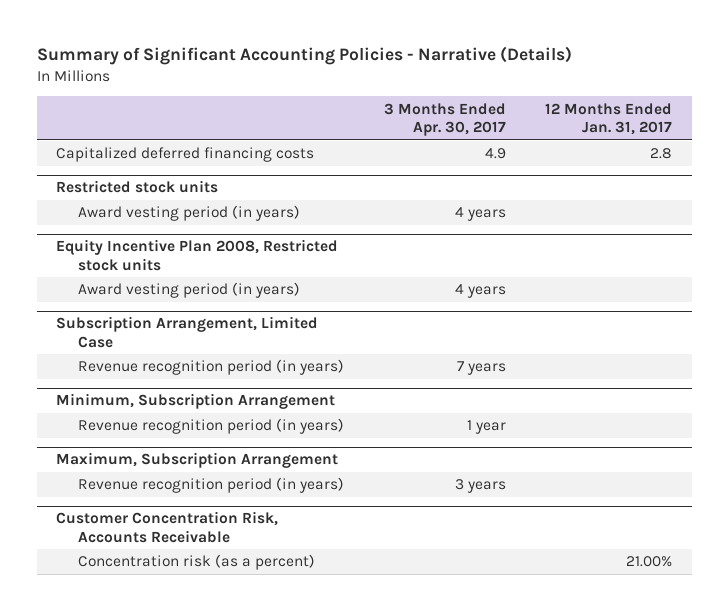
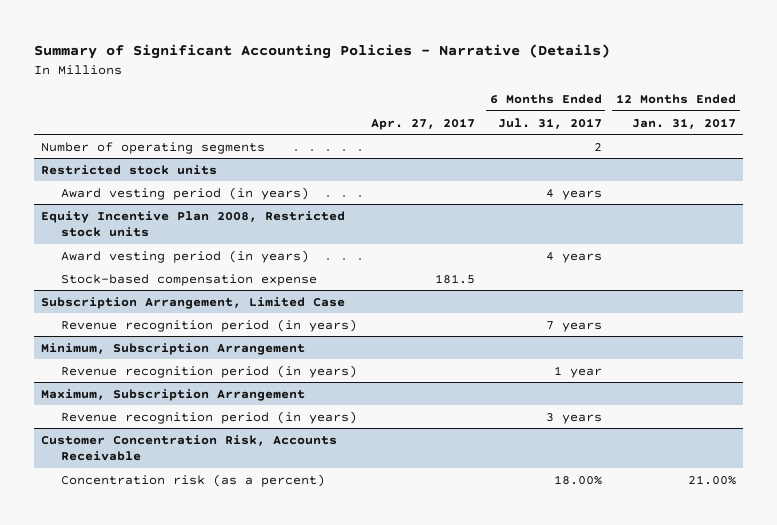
- | 3 Months Ended Apr. 30, 2017 | 12 Months Ended Jan. 31, 2017
+ | Apr. 27, 2017 | 6 Months Ended Jul. 31, 2017 | 12 Months Ended Jan. 31, 2017
- Capitalized deferred financing costs | 4.9 | 2.8
+ Number of operating segments | | 2 |
@ Equity Incentive Plan 2008, Restricted stock units
+ Stock-based compensation expense | 181.5 | |

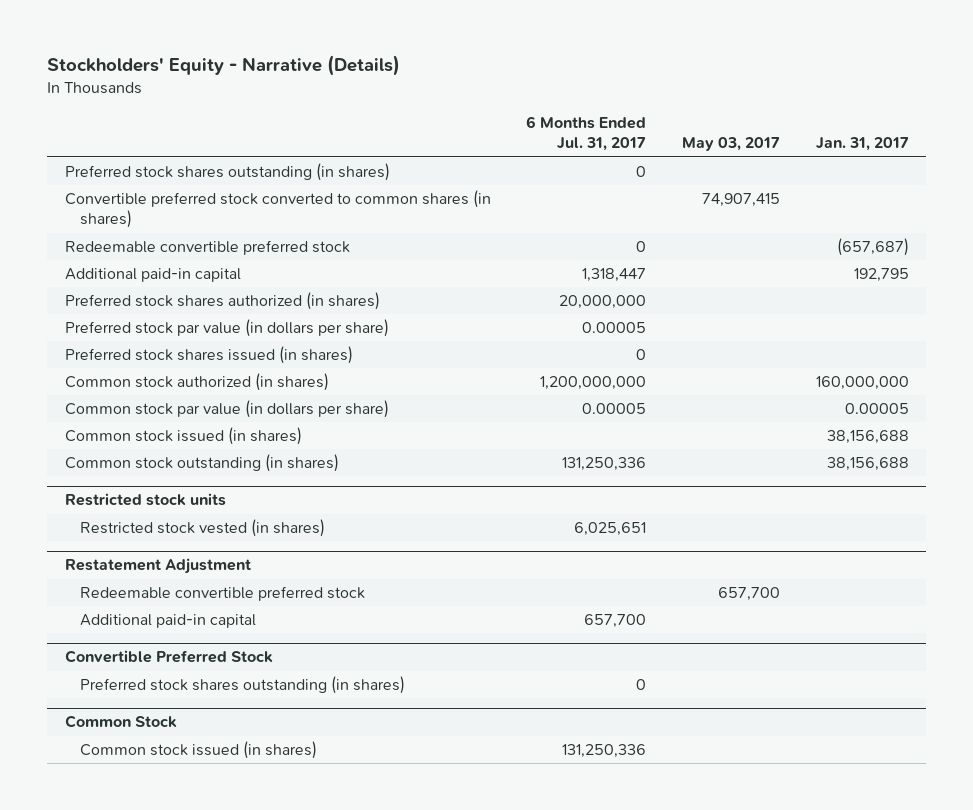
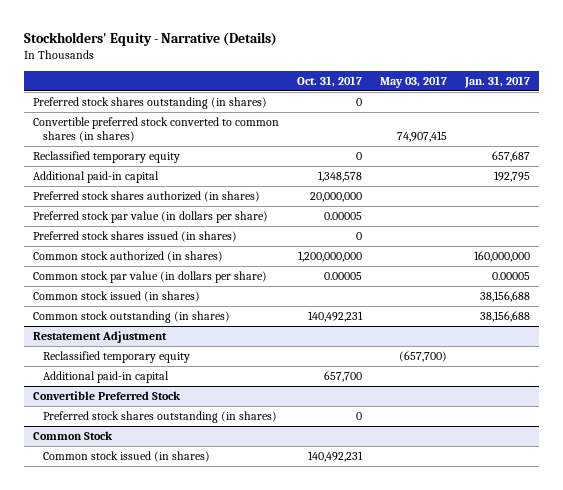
- | 6 Months Ended Jul. 31, 2017 | May 03, 2017 | Jan. 31, 2017
+ | Oct. 31, 2017 | May 03, 2017 | Jan. 31, 2017
- Redeemable convertible preferred stock | 0 | | (657,687)
+ Reclassified temporary equity | 0 | | 657,687
- Restricted stock units
- Restricted stock vested (in shares) | 6,025,651 | |
@ Restatement Adjustment
- Redeemable convertible preferred stock | | 657,700 |
+ Reclassified temporary equity | | (657,700) |

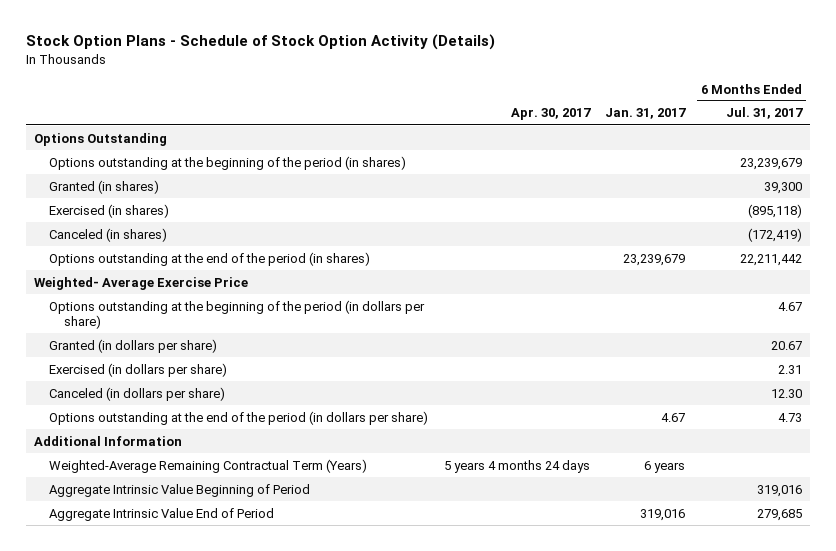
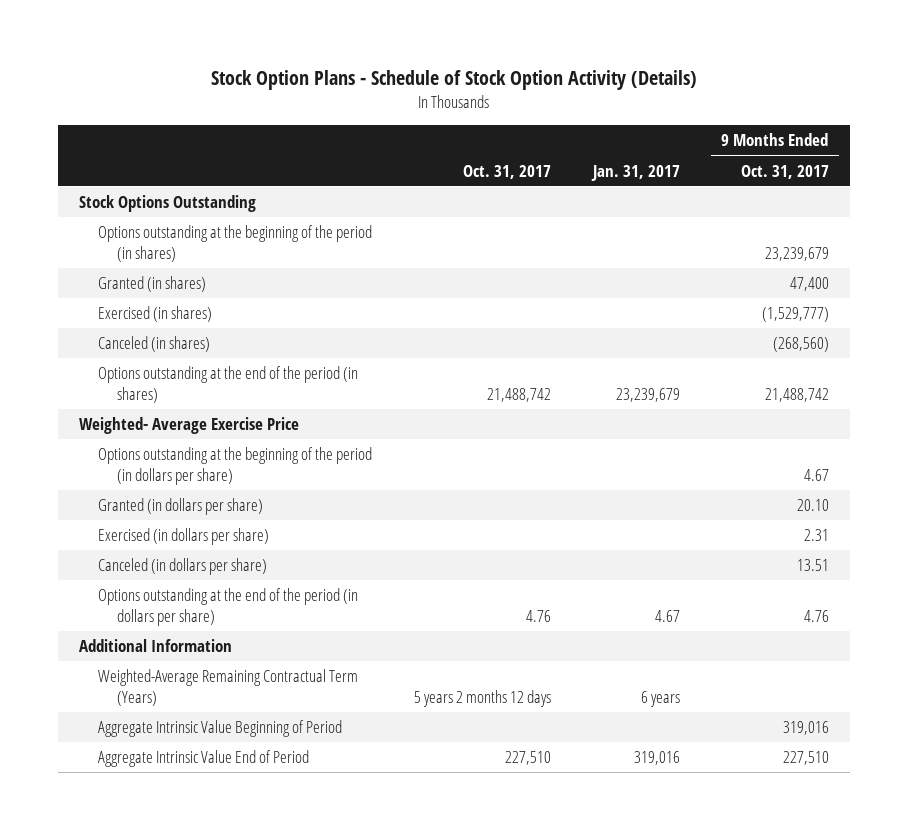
- | Apr. 30, 2017 | Jan. 31, 2017 | 6 Months Ended Jul. 31, 2017
+ | Oct. 31, 2017 | Jan. 31, 2017 | 9 Months Ended Oct. 31, 2017
- Options Outstanding
+ Stock Options Outstanding

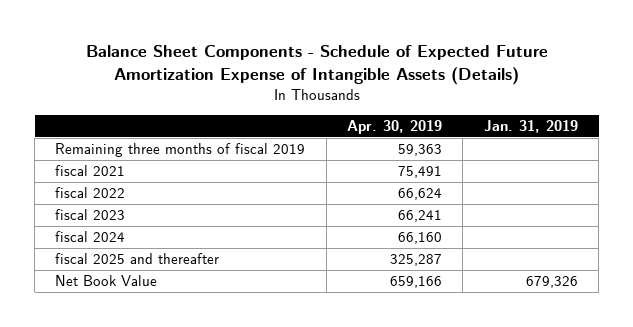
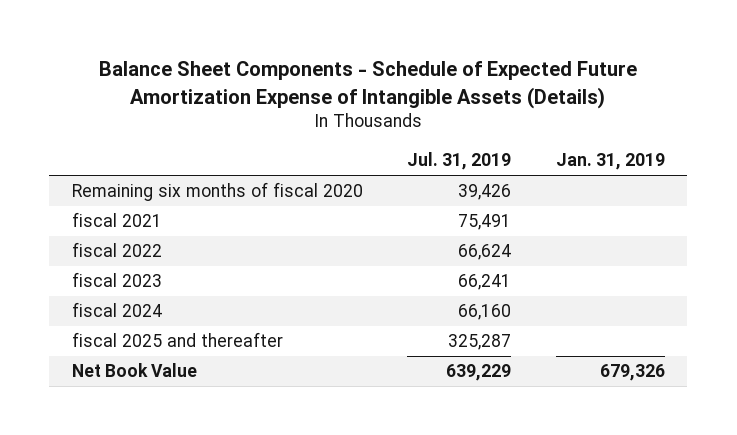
- | Apr. 30, 2019 | Jan. 31, 2019
+ | Jul. 31, 2019 | Jan. 31, 2019
- Remaining three months of fiscal 2019 | 59,363 |
+ Remaining six months of fiscal 2020 | 39,426 |

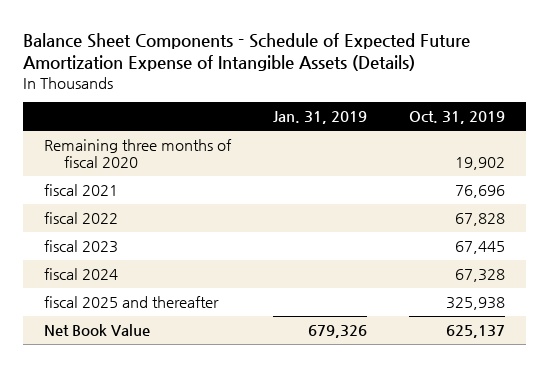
- | Jul. 31, 2019 | Jan. 31, 2019
+ | Jan. 31, 2019 | Oct. 31, 2019
- Remaining six months of fiscal 2020 | 39,426 |
+ Remaining three months of fiscal 2020 | | 19,902

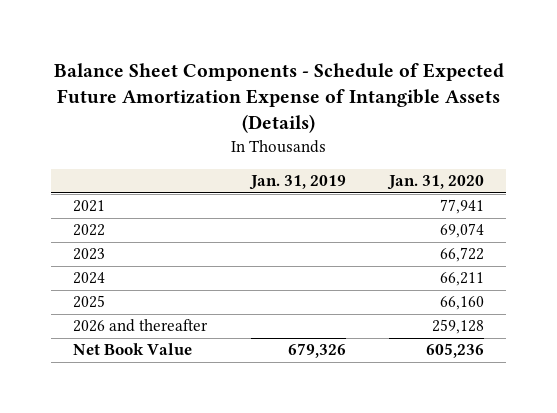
- | Jan. 31, 2019 | Oct. 31, 2019
+ | Jan. 31, 2019 | Jan. 31, 2020
- Remaining three months of fiscal 2020 | | 19,902
- fiscal 2021 | | 76,696
- fiscal 2022 | | 67,828
- fiscal 2023 | | 67,445
- fiscal 2024 | | 67,328
- fiscal 2025 and thereafter | | 325,938
+ 2021 | | 77,941
+ 2022 | | 69,074
+ 2023 | | 66,722
+ 2024 | | 66,211
+ 2025 | | 66,160
+ 2026 and thereafter | | 259,128

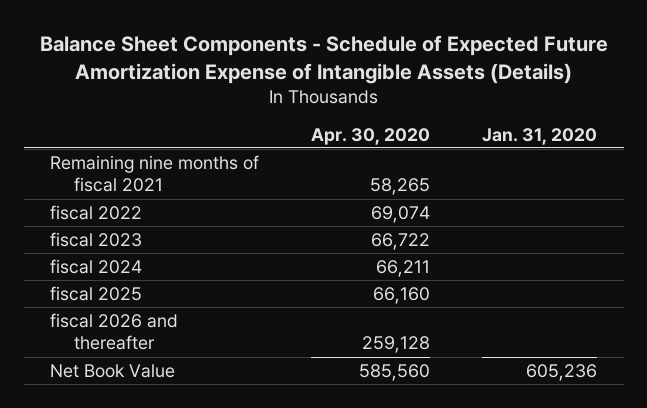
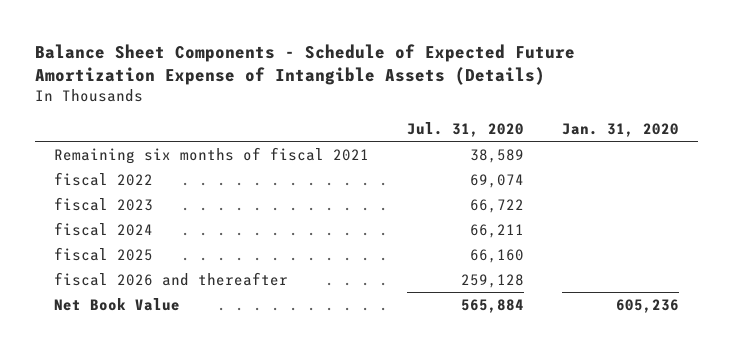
- | Apr. 30, 2020 | Jan. 31, 2020
+ | Jul. 31, 2020 | Jan. 31, 2020
- Remaining nine months of fiscal 2021 | 58,265 |
+ Remaining six months of fiscal 2021 | 38,589 |

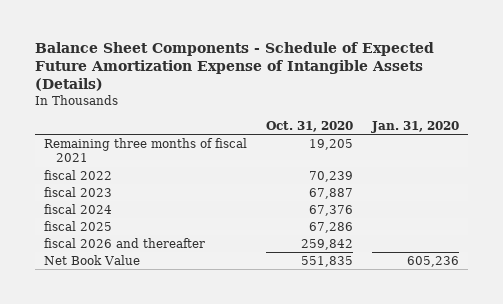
- | Jul. 31, 2020 | Jan. 31, 2020
+ | Oct. 31, 2020 | Jan. 31, 2020
- Remaining six months of fiscal 2021 | 38,589 |
+ Remaining three months of fiscal 2021 | 19,205 |

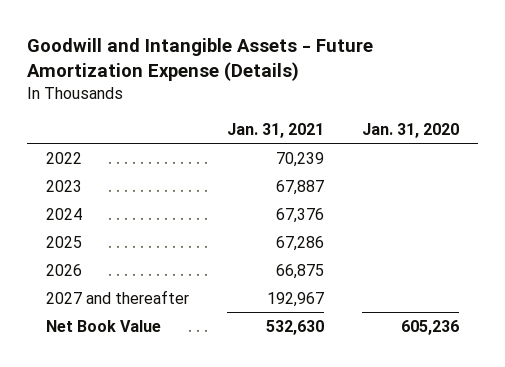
- Balance Sheet Components - Schedule of Expected Future Amortization Expense of Intangible Assets (Details)
+ Goodwill and Intangible Assets - Future Amortization Expense (Details)
- | Oct. 31, 2020 | Jan. 31, 2020
+ | Jan. 31, 2021 | Jan. 31, 2020
- Remaining three months of fiscal 2021 | 19,205 |
- fiscal 2022 | 70,239 |
- fiscal 2023 | 67,887 |
- fiscal 2024 | 67,376 |
- fiscal 2025 | 67,286 |
- fiscal 2026 and thereafter | 259,842 |
+ 2022 | 70,239 |
+ 2023 | 67,887 |
+ 2024 | 67,376 |
+ 2025 | 67,286 |
+ 2026 | 66,875 |
+ 2027 and thereafter | 192,967 |

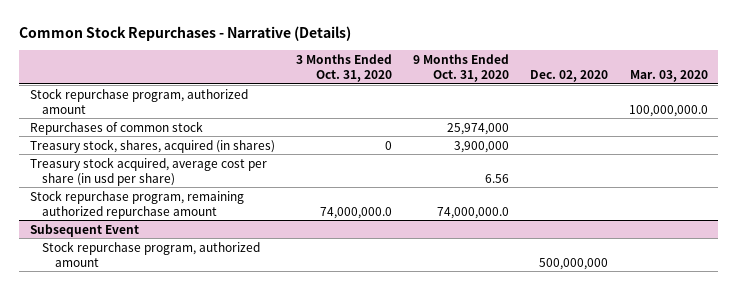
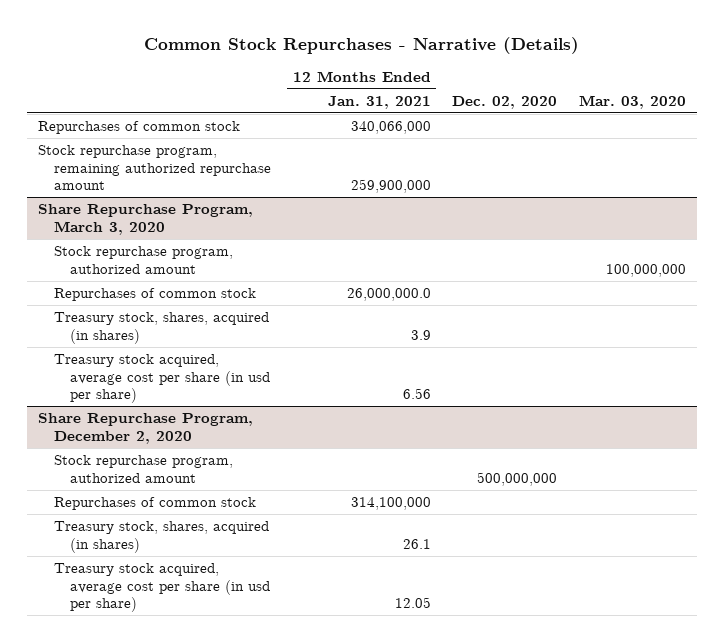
- | 3 Months Ended Oct. 31, 2020 | 9 Months Ended Oct. 31, 2020 | Dec. 02, 2020 | Mar. 03, 2020
+ | 12 Months Ended Jan. 31, 2021 | Dec. 02, 2020 | Mar. 03, 2020
- Stock repurchase program, authorized amount | | | | 100,000,000.0
- Treasury stock, shares, acquired (in shares) | 0 | 3,900,000 | |
- Treasury stock acquired, average cost per share (in usd per share) | | 6.56 | |
- Subsequent Event
+ Share Repurchase Program, March 3, 2020
+ Stock repurchase program, authorized amount | | | 100,000,000
+ Repurchases of common stock | 26,000,000.0 | |
+ Treasury stock, shares, acquired (in shares) | 3.9 | |
+ Treasury stock acquired, average cost per share (in usd per share) | 6.56 | |
+ Share Repurchase Program, December 2, 2020
+ Repurchases of common stock | 314,100,000 | |
+ Treasury stock, shares, acquired (in shares) | 26.1 | |
+ Treasury stock acquired, average cost per share (in usd per share) | 12.05 | |

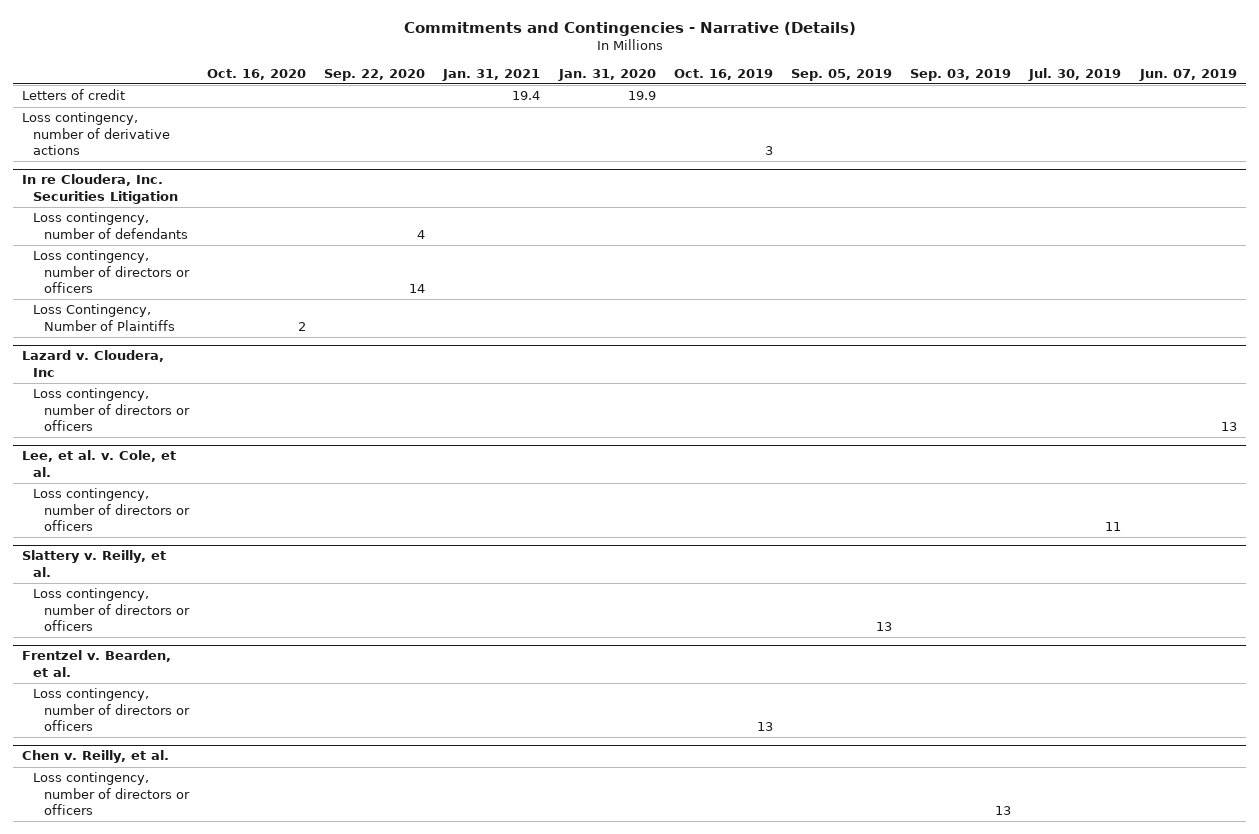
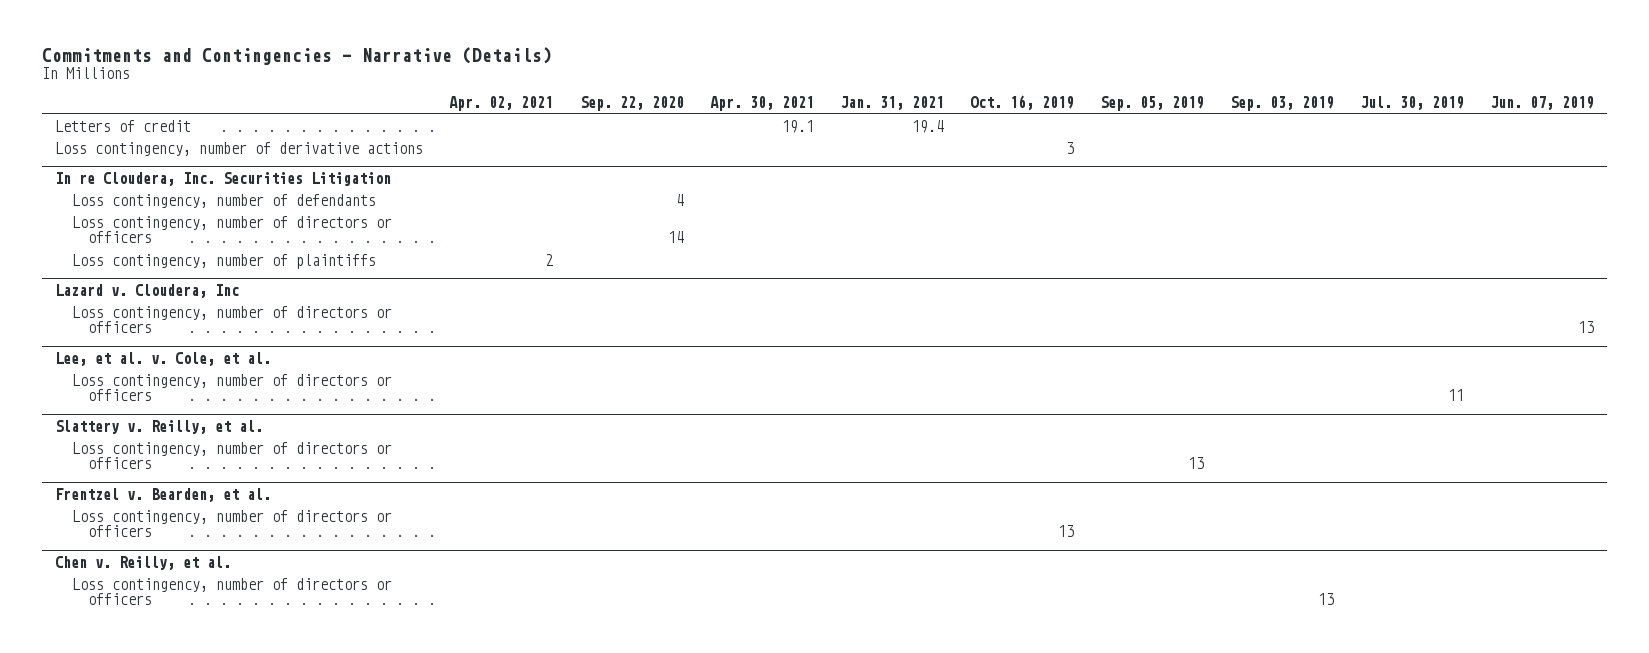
- | Oct. 16, 2020 | Sep. 22, 2020 | Jan. 31, 2021 | Jan. 31, 2020 | Oct. 16, 2019 | Sep. 05, 2019 | Sep. 03, 2019 | Jul. 30, 2019 | Jun. 07, 2019
+ | Apr. 02, 2021 | Sep. 22, 2020 | Apr. 30, 2021 | Jan. 31, 2021 | Oct. 16, 2019 | Sep. 05, 2019 | Sep. 03, 2019 | Jul. 30, 2019 | Jun. 07, 2019
@ In re Cloudera, Inc. Securities Litigation
- Loss Contingency, Number of Plaintiffs | 2 | | | | | | | |
+ Loss contingency, number of plaintiffs | 2 | | | | | | | |

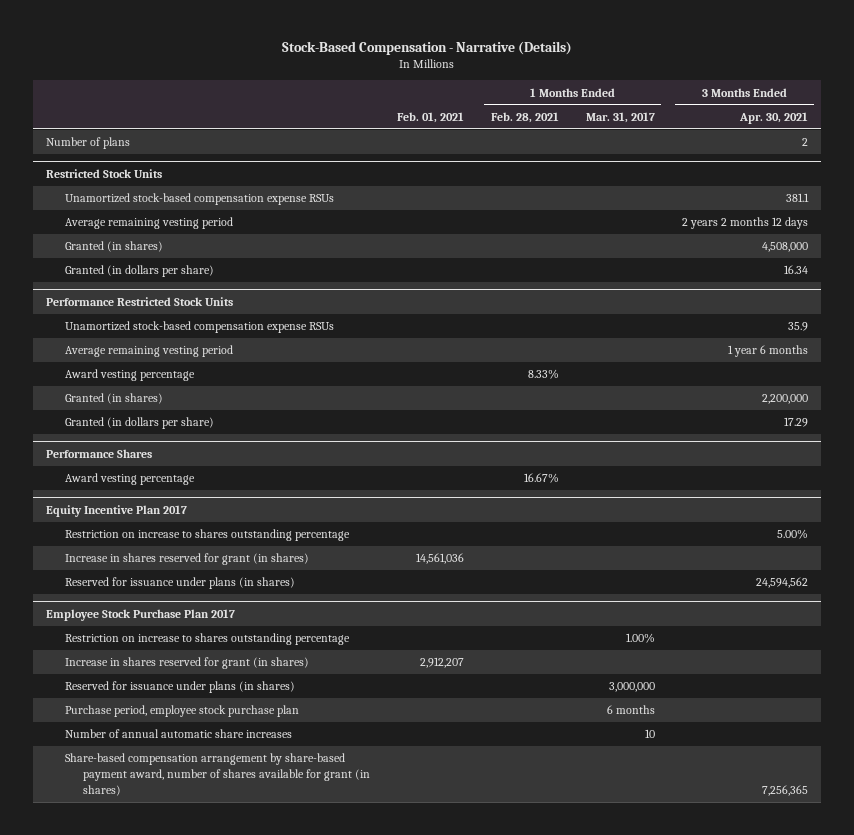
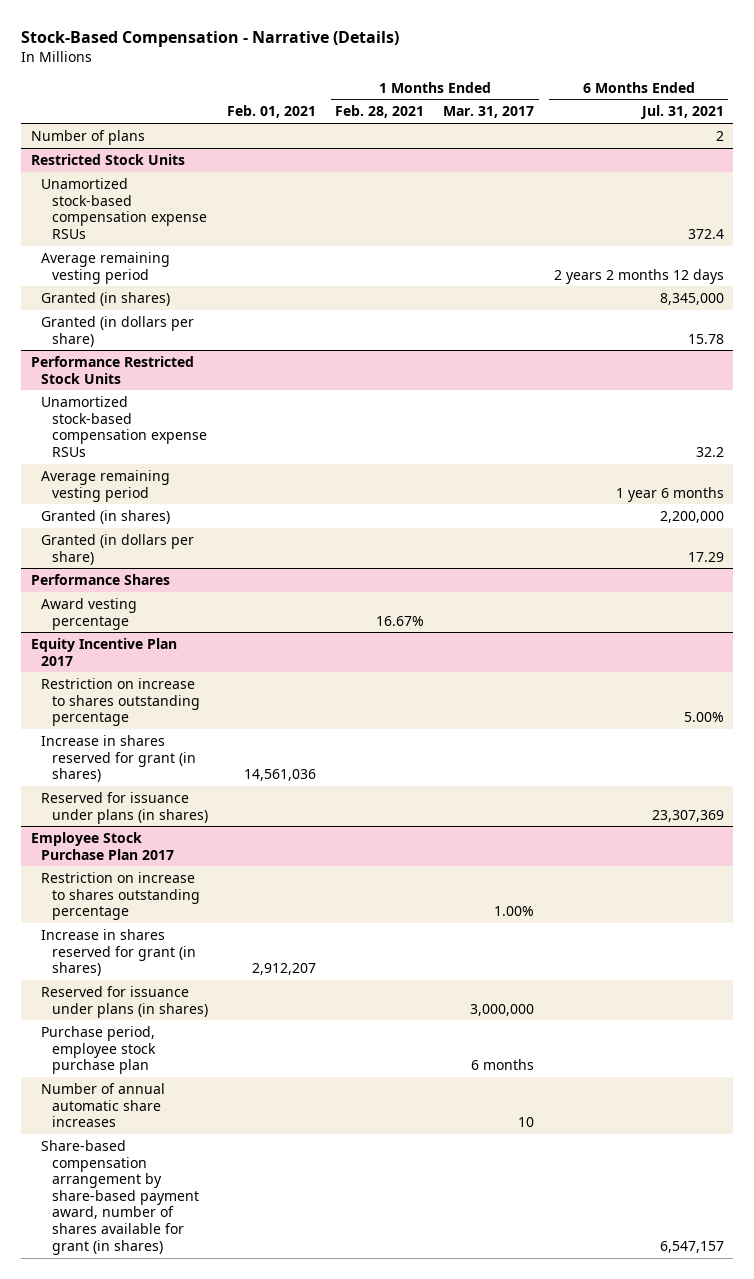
- | Feb. 01, 2021 | 1 Months Ended Feb. 28, 2021 | 1 Months Ended Mar. 31, 2017 | 3 Months Ended Apr. 30, 2021
+ | Feb. 01, 2021 | 1 Months Ended Feb. 28, 2021 | 1 Months Ended Mar. 31, 2017 | 6 Months Ended Jul. 31, 2021
@ Performance Restricted Stock Units
- Award vesting percentage | | 8.33% | |

